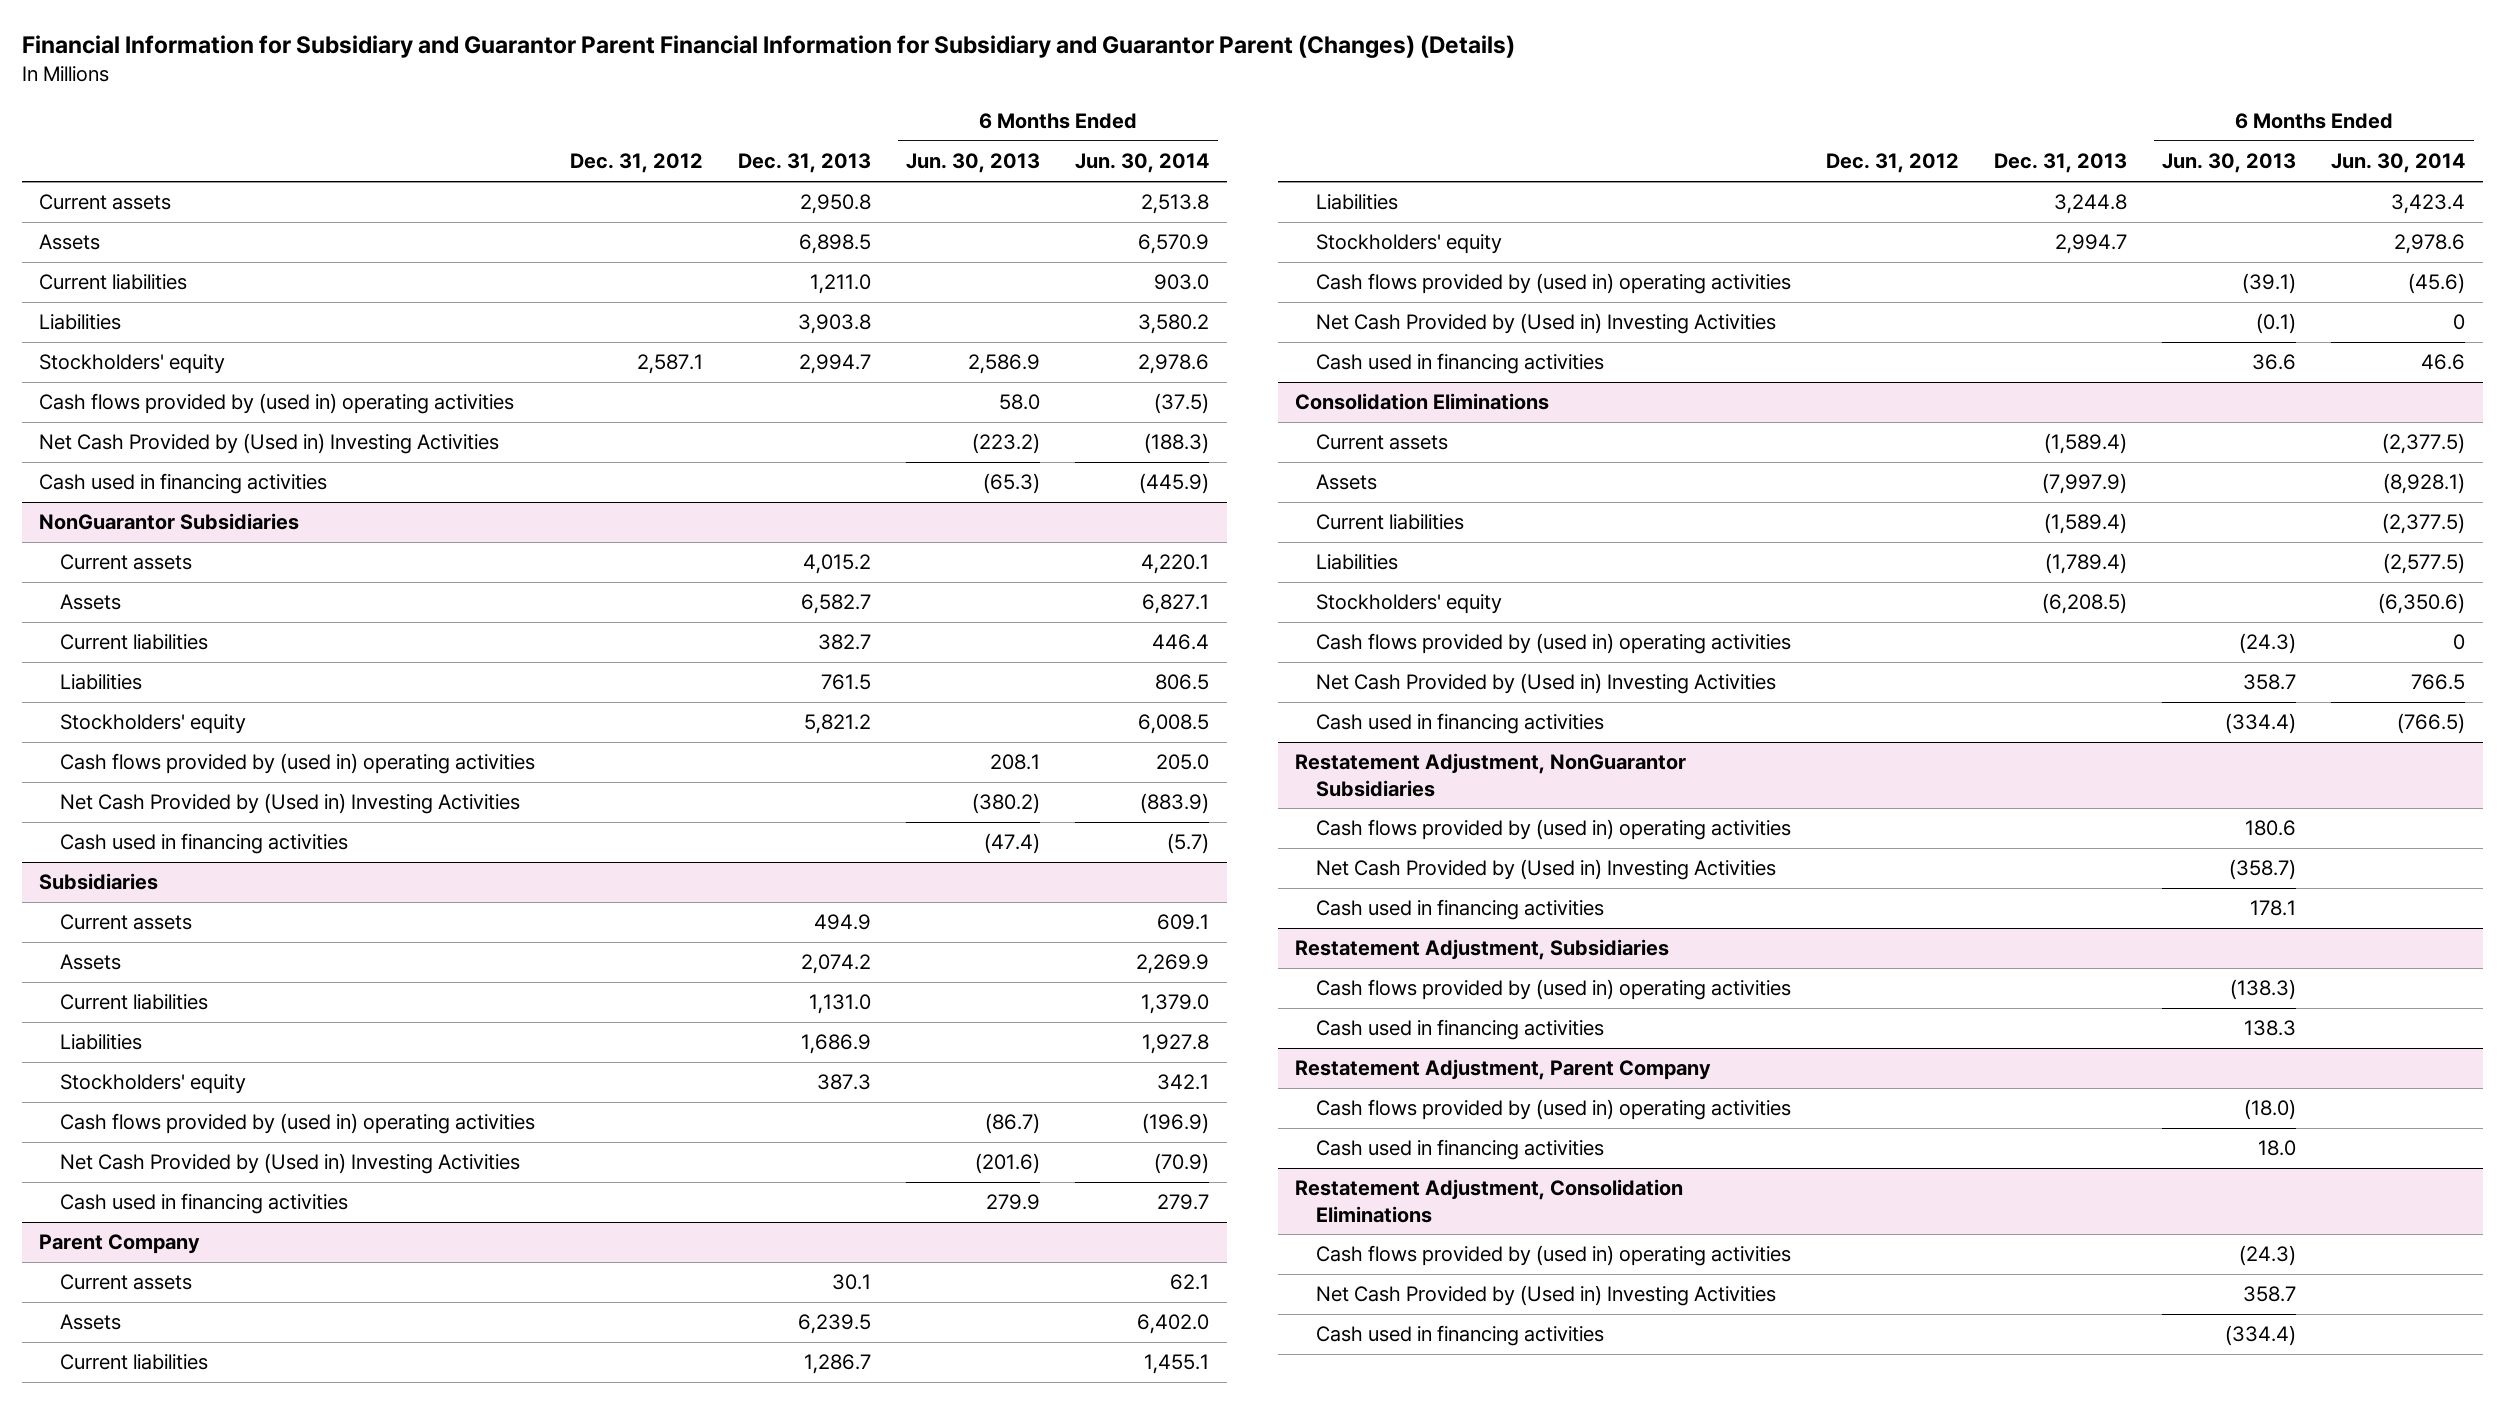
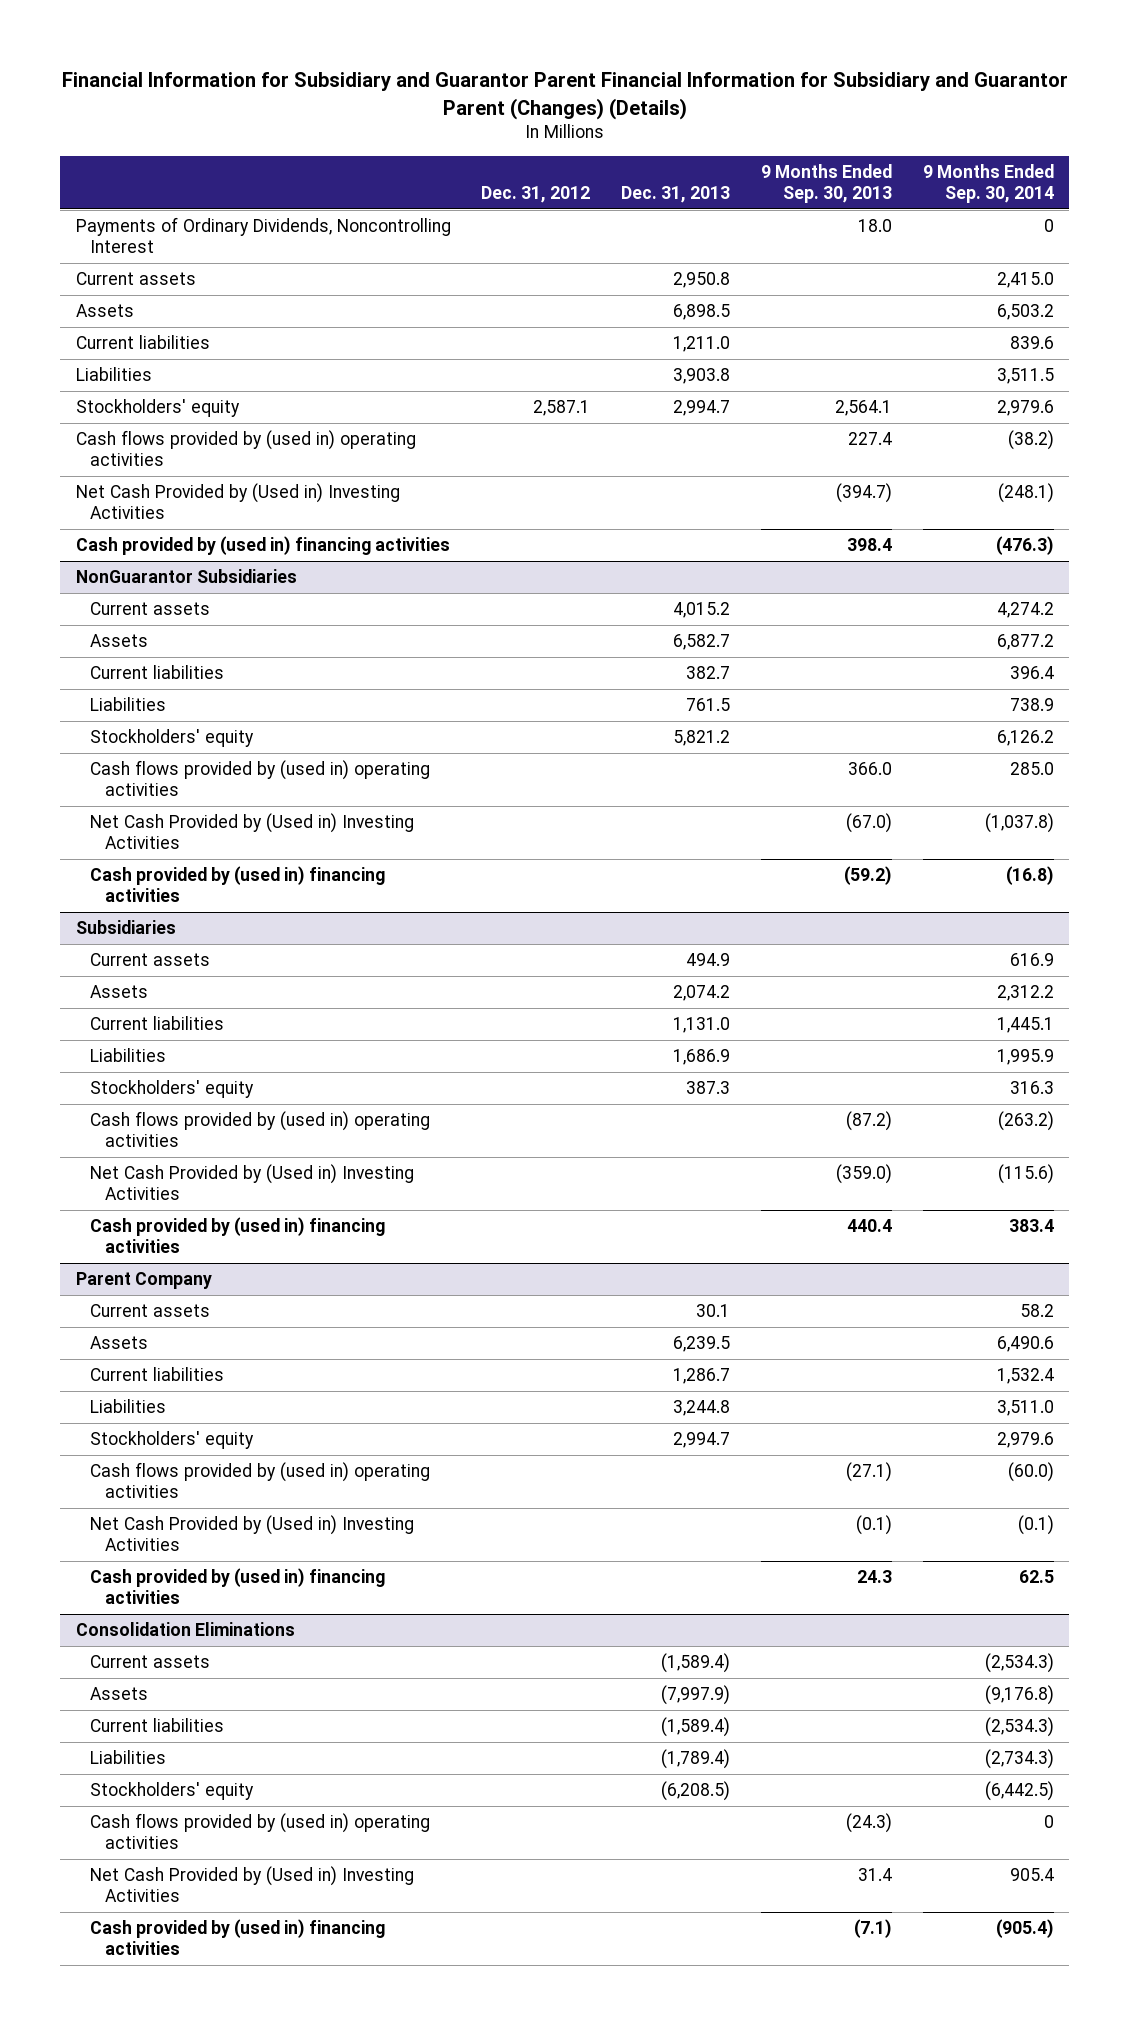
- | Dec. 31, 2012 | Dec. 31, 2013 | 6 Months Ended Jun. 30, 2013 | 6 Months Ended Jun. 30, 2014
+ | Dec. 31, 2012 | Dec. 31, 2013 | 9 Months Ended Sep. 30, 2013 | 9 Months Ended Sep. 30, 2014
+ Payments of Ordinary Dividends, Noncontrolling Interest | | | 18.0 | 0
- Cash used in financing activities | | | (65.3) | (445.9)
+ Cash provided by (used in) financing activities | | | 398.4 | (476.3)
@ NonGuarantor Subsidiaries
- Cash used in financing activities | | | (47.4) | (5.7)
+ Cash provided by (used in) financing activities | | | (59.2) | (16.8)
@ Subsidiaries
- Cash used in financing activities | | | 279.9 | 279.7
+ Cash provided by (used in) financing activities | | | 440.4 | 383.4
@ Parent Company
- Cash used in financing activities | | | 36.6 | 46.6
+ Cash provided by (used in) financing activities | | | 24.3 | 62.5
@ Consolidation Eliminations
- Cash used in financing activities | | | (334.4) | (766.5)
- Restatement Adjustment, NonGuarantor Subsidiaries
- Cash flows provided by (used in) operating activities | | | 180.6 |
- Net Cash Provided by (Used in) Investing Activities | | | (358.7) |
- Cash used in financing activities | | | 178.1 |
- Restatement Adjustment, Subsidiaries
- Cash flows provided by (used in) operating activities | | | (138.3) |
- Cash used in financing activities | | | 138.3 |
- Restatement Adjustment, Parent Company
- Cash flows provided by (used in) operating activities | | | (18.0) |
- Cash used in financing activities | | | 18.0 |
- Restatement Adjustment, Consolidation Eliminations
- Cash flows provided by (used in) operating activities | | | (24.3) |
- Net Cash Provided by (Used in) Investing Activities | | | 358.7 |
- Cash used in financing activities | | | (334.4) |
@ Consolidation Eliminations
+ Cash provided by (used in) financing activities | | | (7.1) | (905.4)

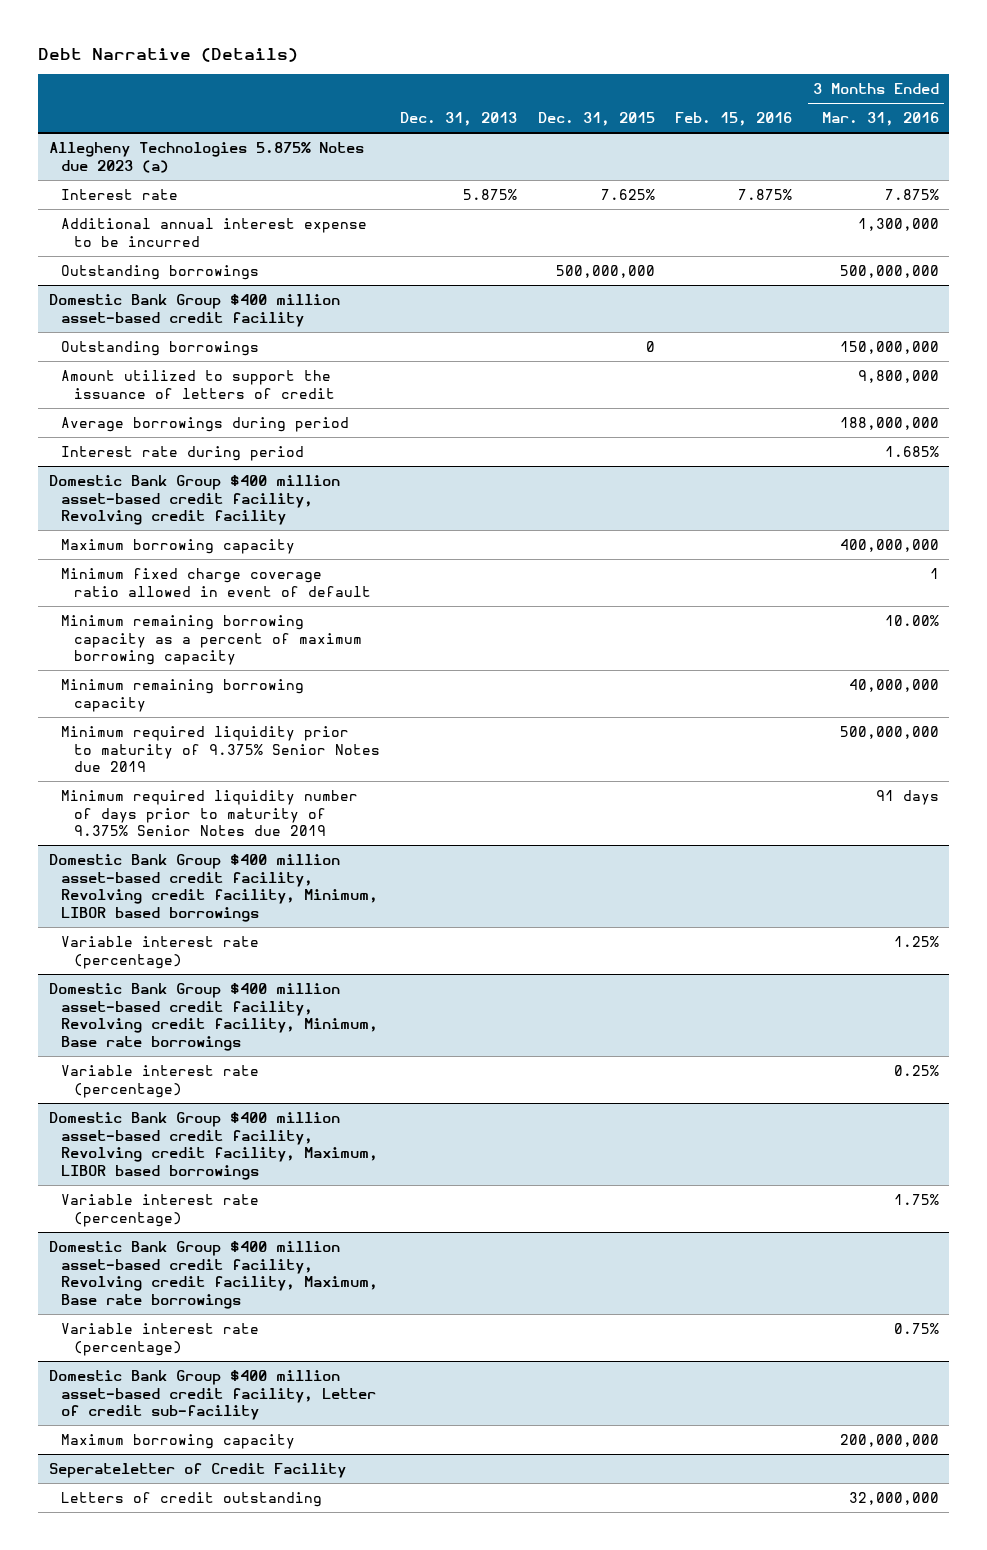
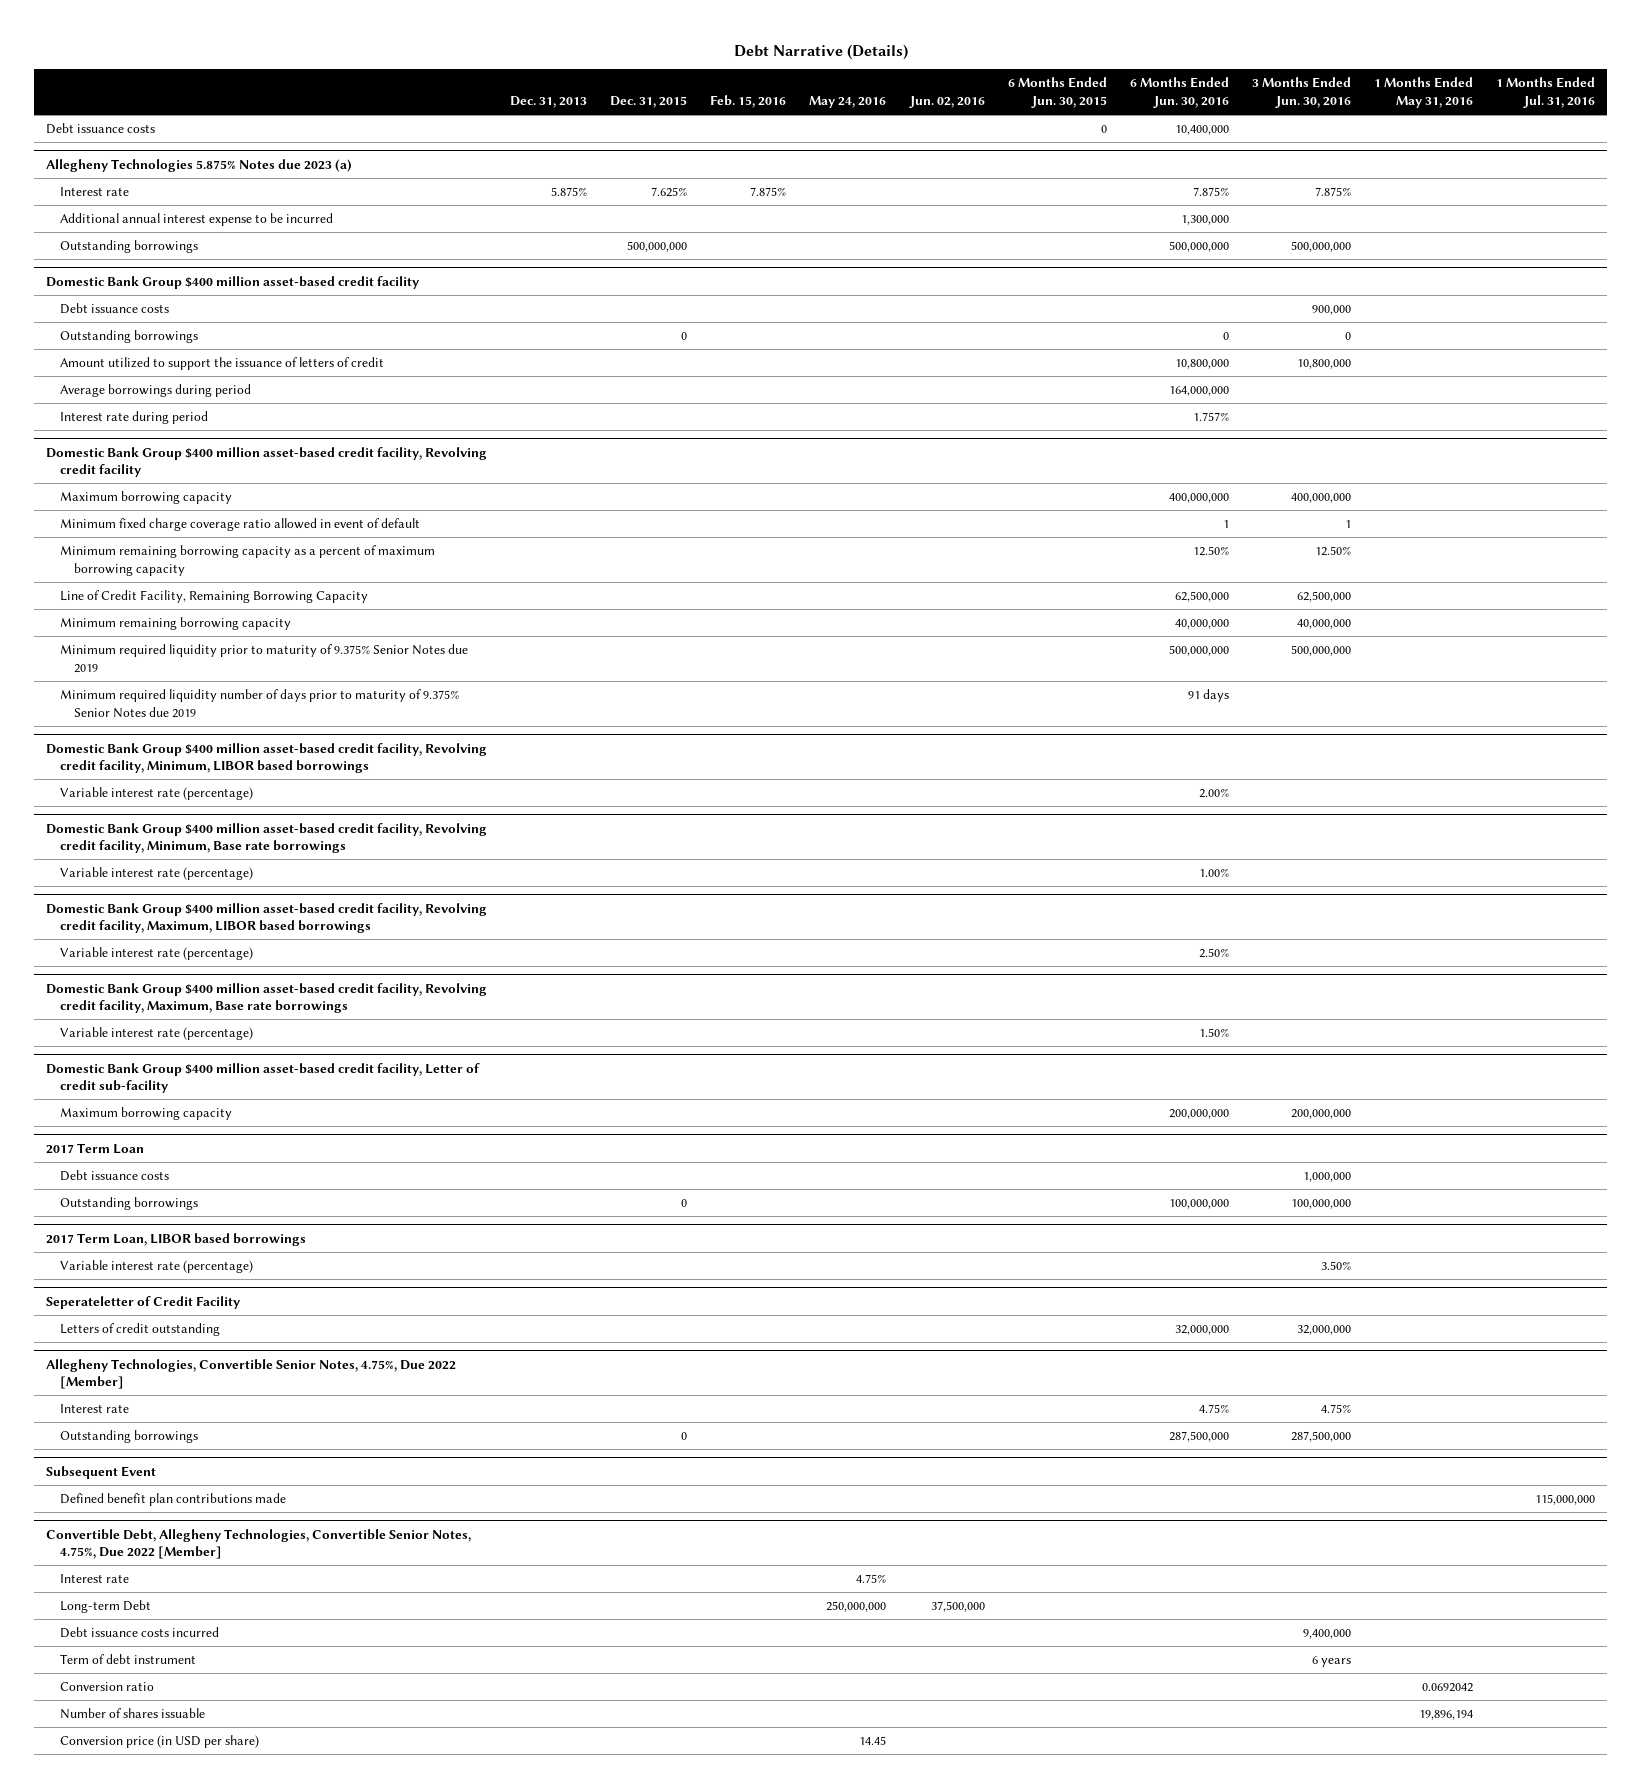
- | Dec. 31, 2013 | Dec. 31, 2015 | Feb. 15, 2016 | 3 Months Ended Mar. 31, 2016
+ | Dec. 31, 2013 | Dec. 31, 2015 | Feb. 15, 2016 | May 24, 2016 | Jun. 02, 2016 | 6 Months Ended Jun. 30, 2015 | 6 Months Ended Jun. 30, 2016 | 3 Months Ended Jun. 30, 2016 | 1 Months Ended May 31, 2016 | 1 Months Ended Jul. 31, 2016
+ Debt issuance costs | | | | | | 0 | 10,400,000 | | |
@ Domestic Bank Group $400 million asset-based credit facility
+ Debt issuance costs | | | | | | | | 900,000 | |
@ Domestic Bank Group $400 million asset-based credit facility, Revolving credit facility
+ Line of Credit Facility, Remaining Borrowing Capacity | | | | | | | 62,500,000 | 62,500,000 | |
+ 2017 Term Loan
+ Debt issuance costs | | | | | | | | 1,000,000 | |
+ Outstanding borrowings | | 0 | | | | | 100,000,000 | 100,000,000 | |
+ 2017 Term Loan, LIBOR based borrowings
+ Variable interest rate (percentage) | | | | | | | | 3.50% | |
+ Allegheny Technologies, Convertible Senior Notes, 4.75%, Due 2022 [Member]
+ Interest rate | | | | | | | 4.75% | 4.75% | |
+ Outstanding borrowings | | 0 | | | | | 287,500,000 | 287,500,000 | |
+ Subsequent Event
+ Defined benefit plan contributions made | | | | | | | | | | 115,000,000
+ Convertible Debt, Allegheny Technologies, Convertible Senior Notes, 4.75%, Due 2022 [Member]
+ Interest rate | | | | 4.75% | | | | | |
+ Long-term Debt | | | | 250,000,000 | 37,500,000 | | | | |
+ Debt issuance costs incurred | | | | | | | | 9,400,000 | |
+ Term of debt instrument | | | | | | | | 6 years | |
+ Conversion ratio | | | | | | | | | 0.0692042 |
+ Number of shares issuable | | | | | | | | | 19,896,194 |
+ Conversion price (in USD per share) | | | | 14.45 | | | | | |

